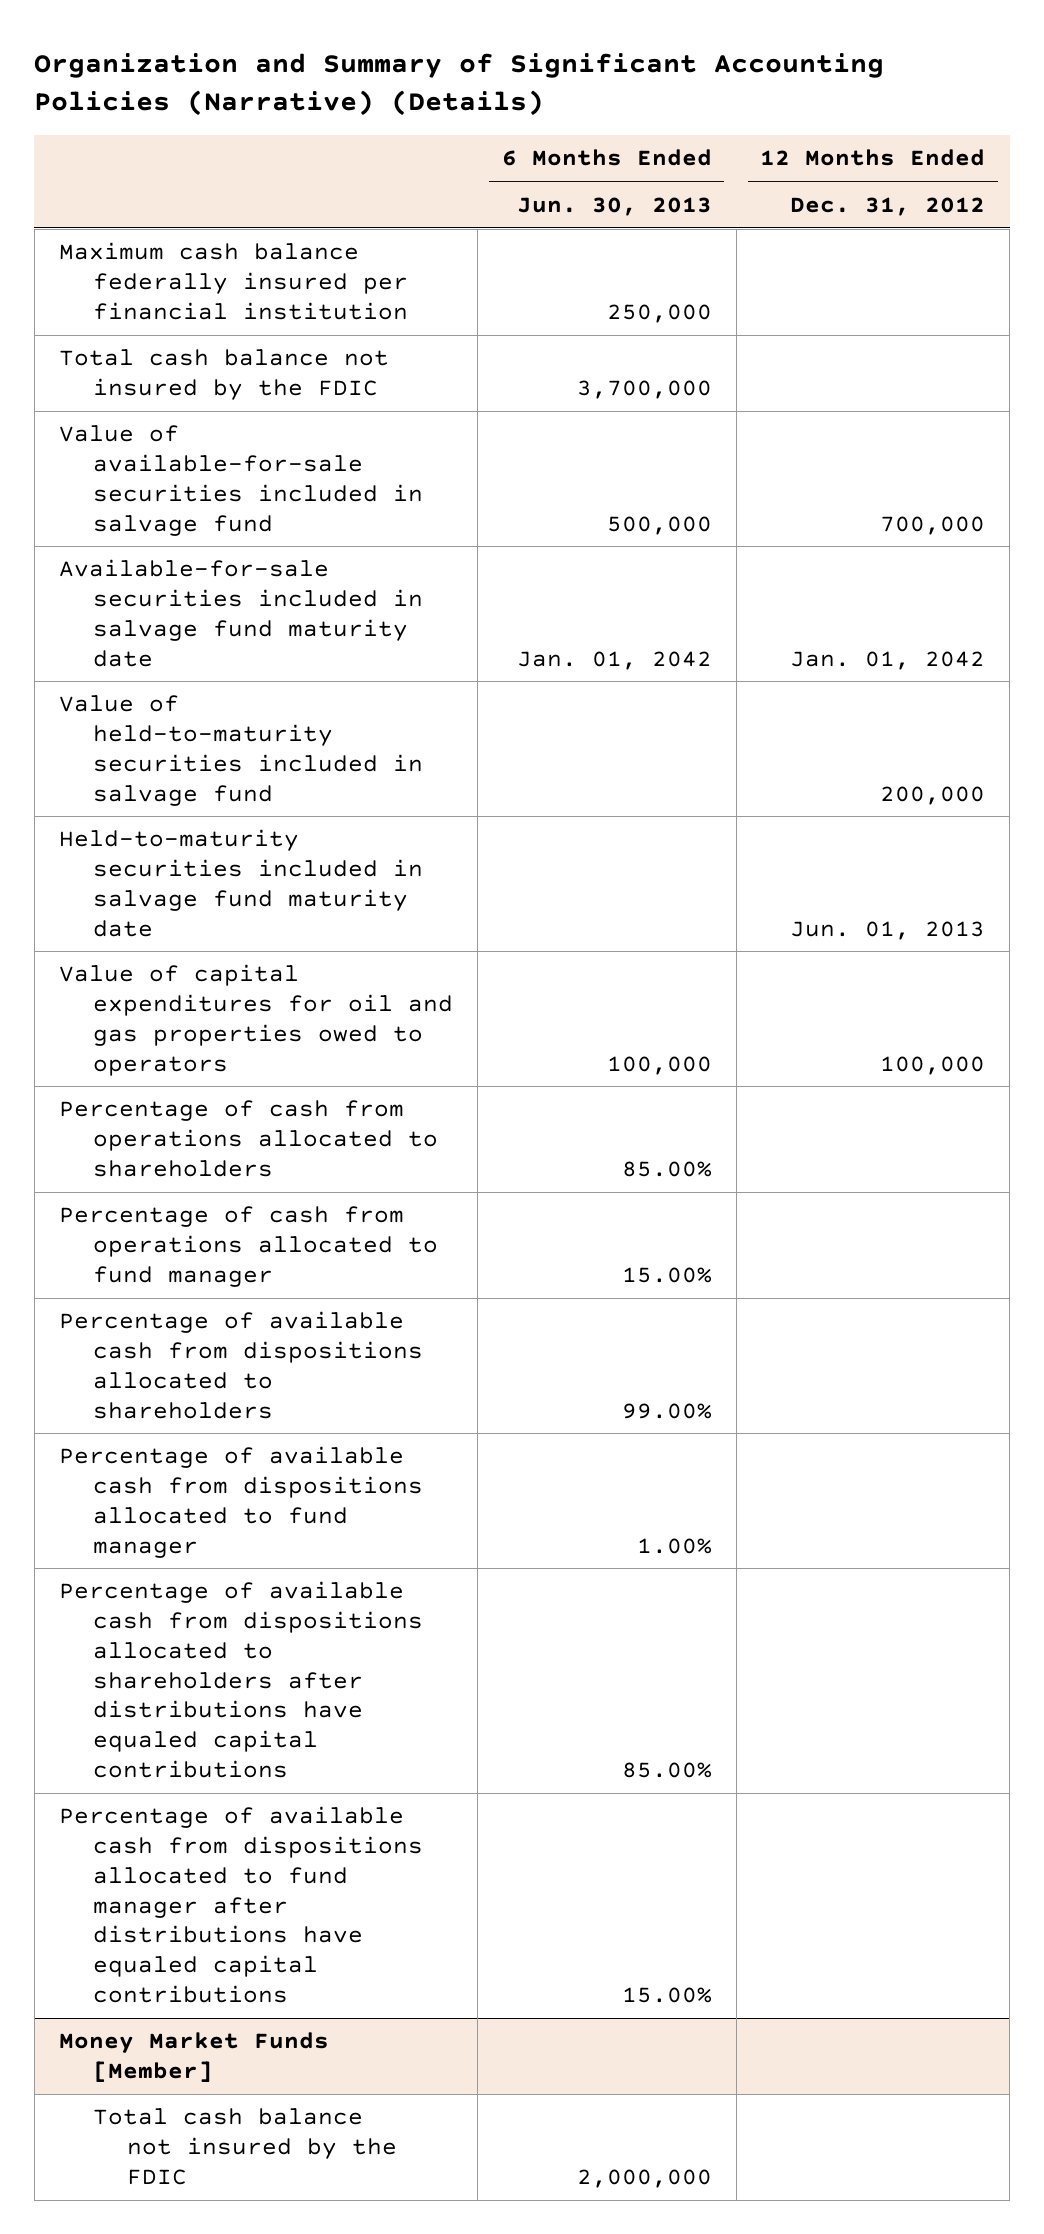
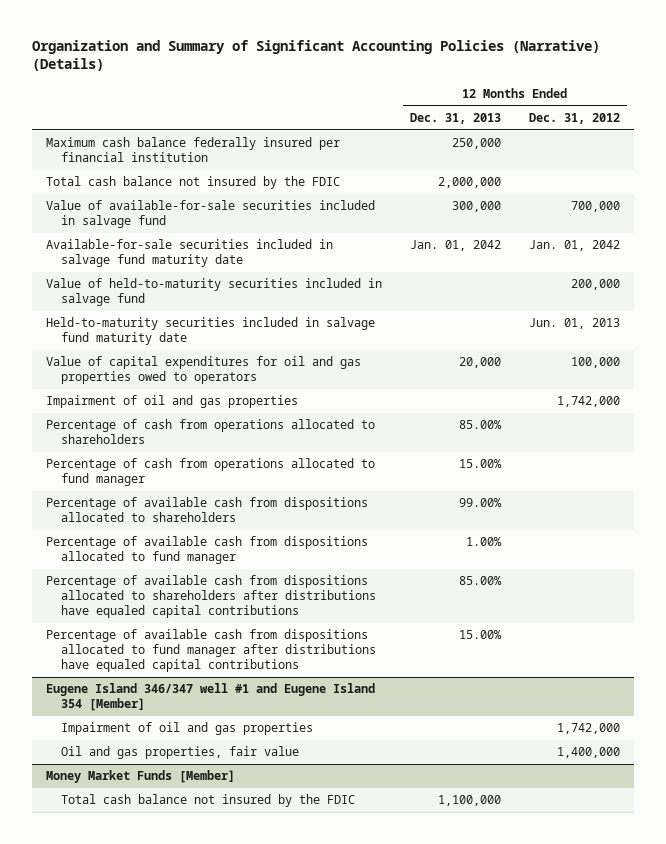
- | 6 Months Ended Jun. 30, 2013 | 12 Months Ended Dec. 31, 2012
+ | 12 Months Ended Dec. 31, 2013 | 12 Months Ended Dec. 31, 2012
+ Impairment of oil and gas properties | | 1,742,000
+ Eugene Island 346/347 well #1 and Eugene Island 354 [Member]
+ Impairment of oil and gas properties | | 1,742,000
+ Oil and gas properties, fair value | | 1,400,000

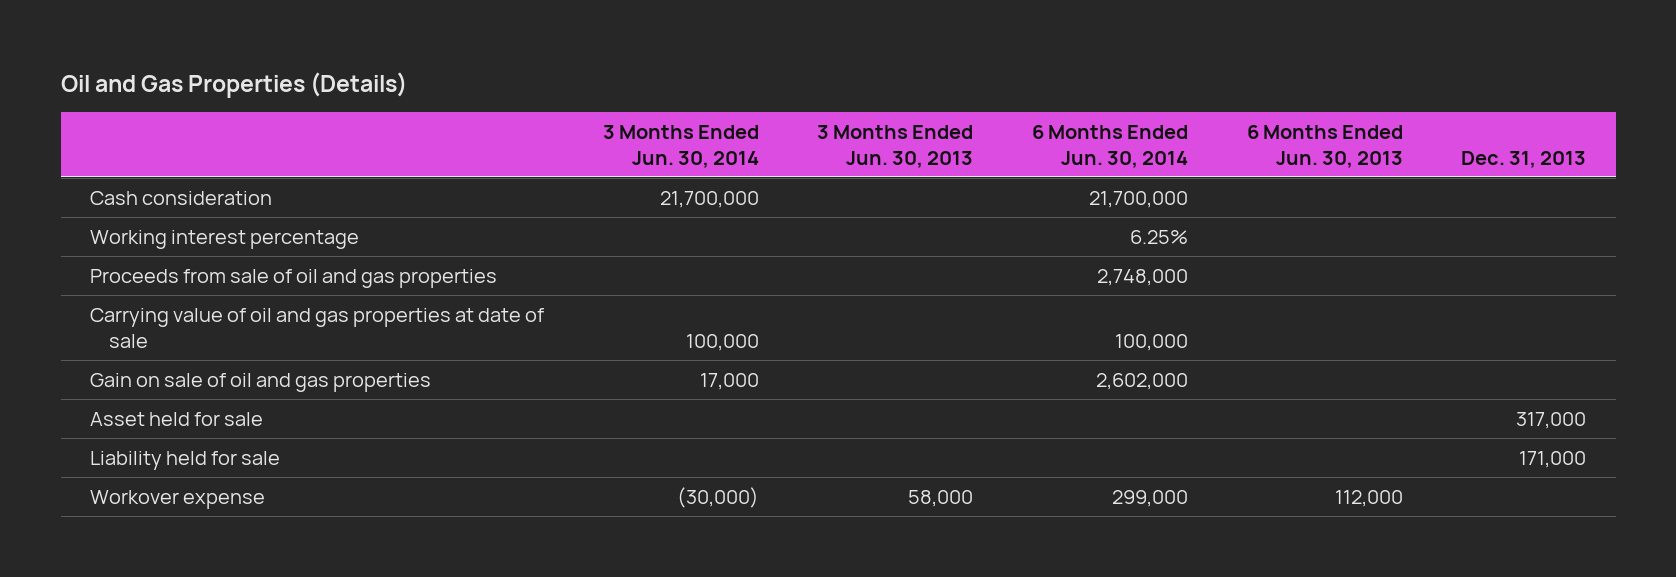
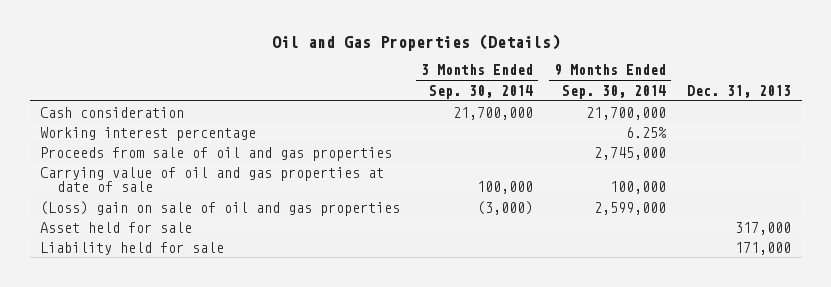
- | 3 Months Ended Jun. 30, 2014 | 3 Months Ended Jun. 30, 2013 | 6 Months Ended Jun. 30, 2014 | 6 Months Ended Jun. 30, 2013 | Dec. 31, 2013
+ | 3 Months Ended Sep. 30, 2014 | 9 Months Ended Sep. 30, 2014 | Dec. 31, 2013
- Gain on sale of oil and gas properties | 17,000 | | 2,602,000 | |
+ (Loss) gain on sale of oil and gas properties | (3,000) | 2,599,000 |
- Workover expense | (30,000) | 58,000 | 299,000 | 112,000 |

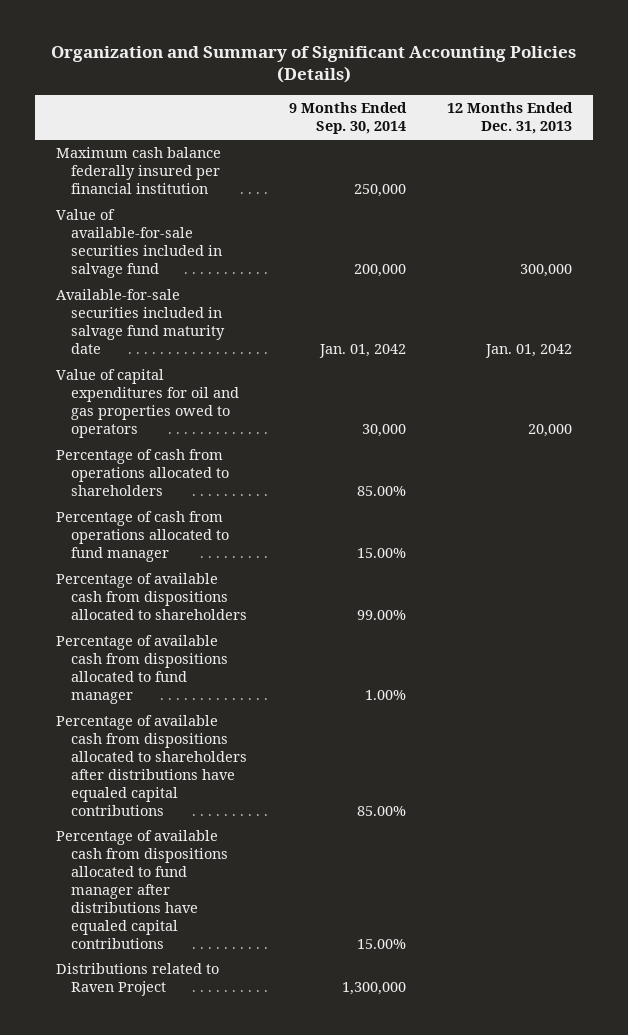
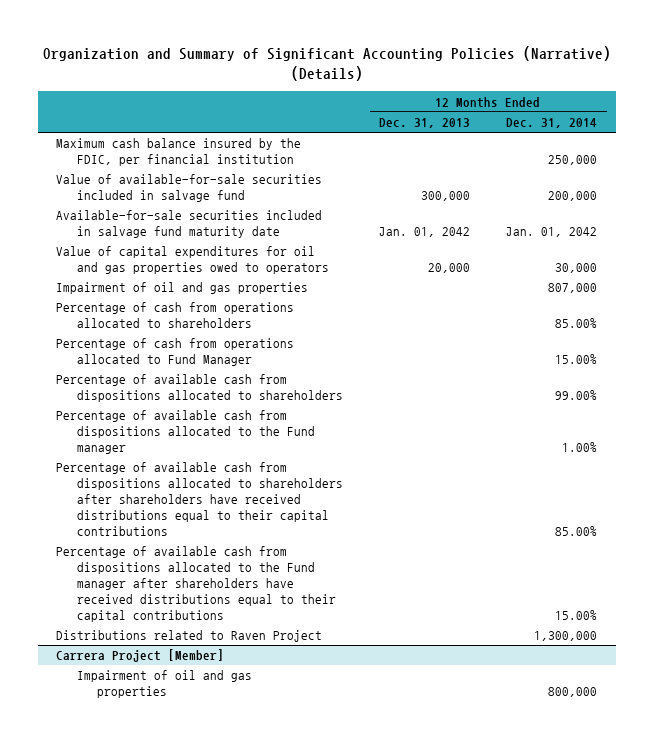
- Organization and Summary of Significant Accounting Policies (Details)
+ Organization and Summary of Significant Accounting Policies (Narrative) (Details)
- | 9 Months Ended Sep. 30, 2014 | 12 Months Ended Dec. 31, 2013
+ | 12 Months Ended Dec. 31, 2013 | 12 Months Ended Dec. 31, 2014
- Maximum cash balance federally insured per financial institution | 250,000 |
+ Maximum cash balance insured by the FDIC, per financial institution | | 250,000
+ Impairment of oil and gas properties | | 807,000
- Percentage of cash from operations allocated to fund manager | 15.00% |
+ Percentage of cash from operations allocated to Fund Manager | | 15.00%
- Percentage of available cash from dispositions allocated to fund manager | 1.00% |
- Percentage of available cash from dispositions allocated to shareholders after distributions have equaled capital contributions | 85.00% |
- Percentage of available cash from dispositions allocated to fund manager after distributions have equaled capital contributions | 15.00% |
+ Percentage of available cash from dispositions allocated to the Fund manager | | 1.00%
+ Percentage of available cash from dispositions allocated to shareholders after shareholders have received distributions equal to their capital contributions | | 85.00%
+ Percentage of available cash from dispositions allocated to the Fund manager after shareholders have received distributions equal to their capital contributions | | 15.00%
+ Carrera Project [Member]
+ Impairment of oil and gas properties | | 800,000

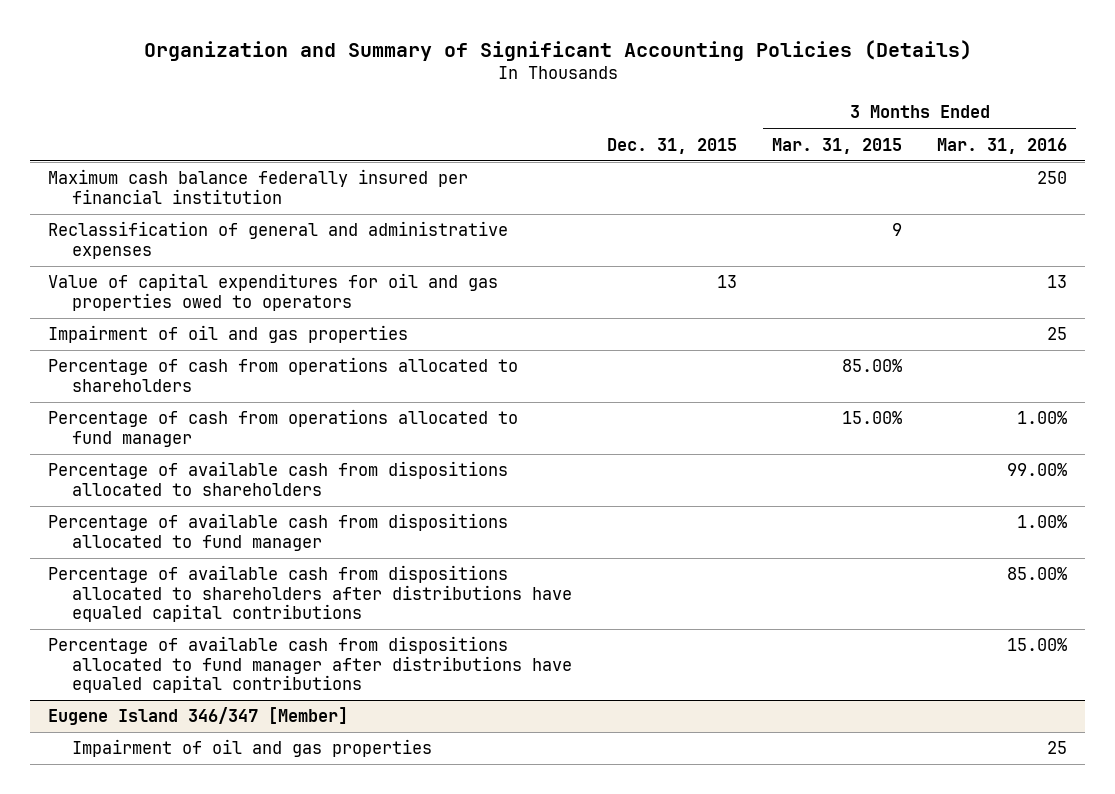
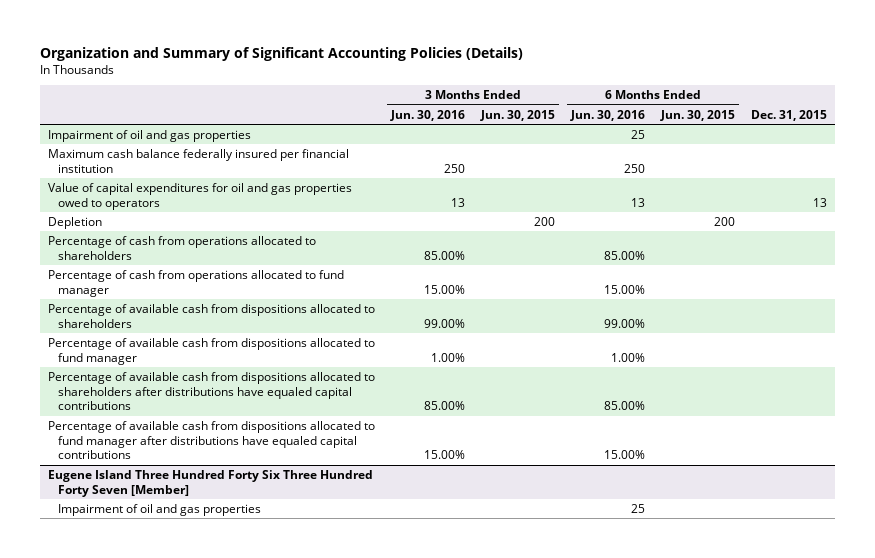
- | Dec. 31, 2015 | 3 Months Ended Mar. 31, 2015 | 3 Months Ended Mar. 31, 2016
+ | 3 Months Ended Jun. 30, 2016 | 3 Months Ended Jun. 30, 2015 | 6 Months Ended Jun. 30, 2016 | 6 Months Ended Jun. 30, 2015 | Dec. 31, 2015
moved up: Impairment of oil and gas properties | | | 25 | |
- Reclassification of general and administrative expenses | | 9 |
+ Depletion | | 200 | | 200 |
- Eugene Island 346/347 [Member]
+ Eugene Island Three Hundred Forty Six Three Hundred Forty Seven [Member]

